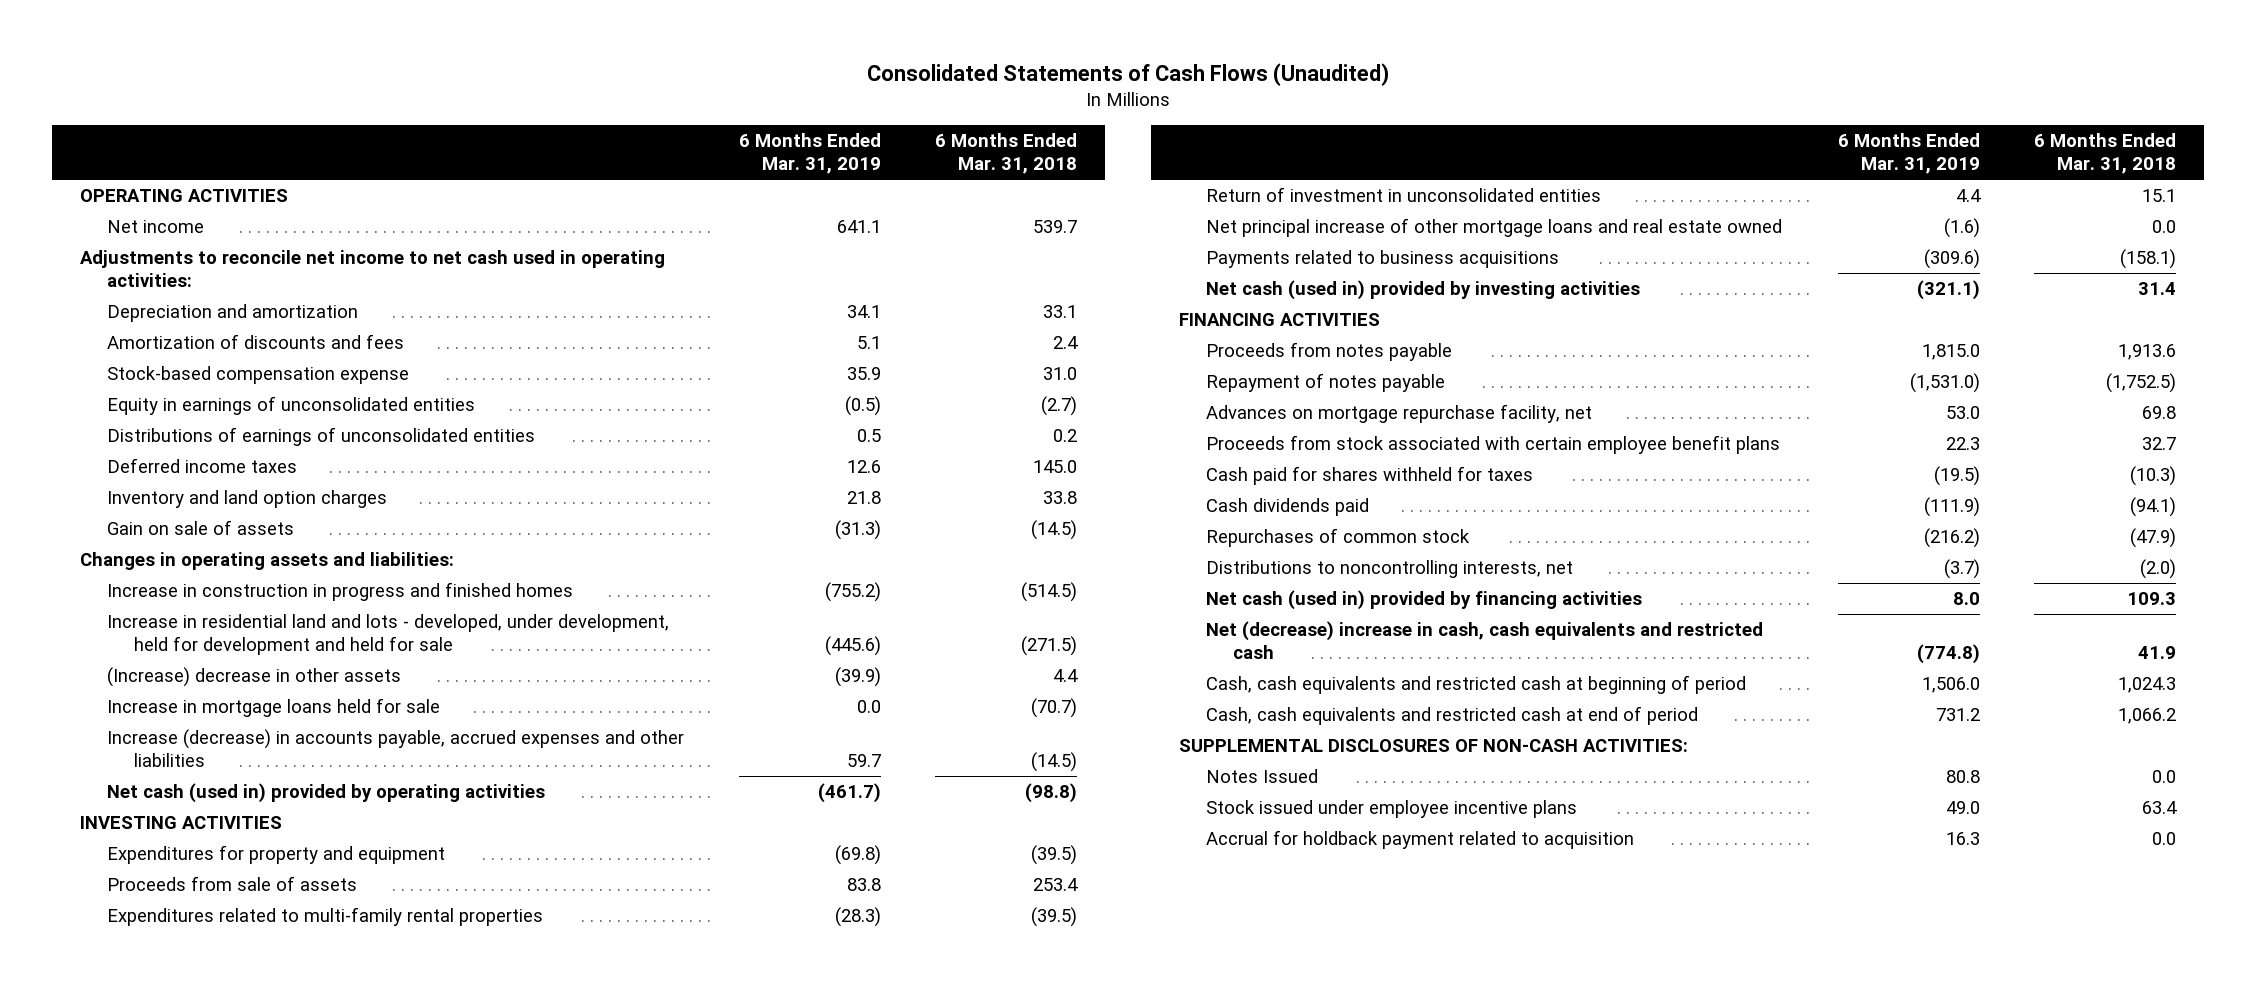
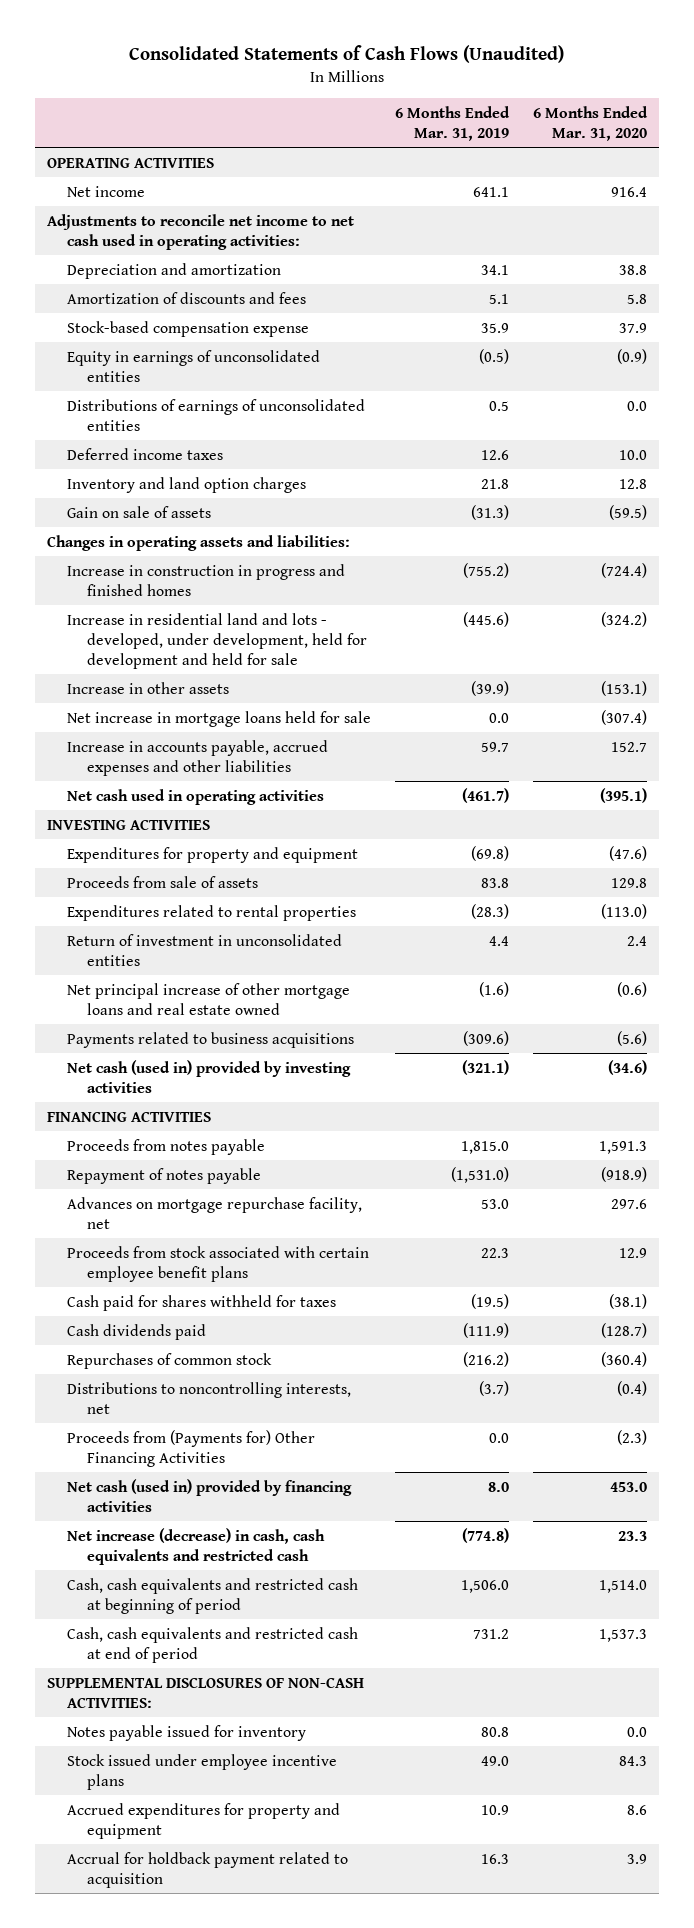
- | 6 Months Ended Mar. 31, 2019 | 6 Months Ended Mar. 31, 2018
+ | 6 Months Ended Mar. 31, 2019 | 6 Months Ended Mar. 31, 2020
- (Increase) decrease in other assets | (39.9) | 4.4
- Increase in mortgage loans held for sale | 0.0 | (70.7)
- Increase (decrease) in accounts payable, accrued expenses and other liabilities | 59.7 | (14.5)
- Net cash (used in) provided by operating activities | (461.7) | (98.8)
+ Increase in other assets | (39.9) | (153.1)
+ Net increase in mortgage loans held for sale | 0.0 | (307.4)
+ Increase in accounts payable, accrued expenses and other liabilities | 59.7 | 152.7
+ Net cash used in operating activities | (461.7) | (395.1)
- Expenditures related to multi-family rental properties | (28.3) | (39.5)
+ Expenditures related to rental properties | (28.3) | (113.0)
+ Proceeds from (Payments for) Other Financing Activities | 0.0 | (2.3)
- Net (decrease) increase in cash, cash equivalents and restricted cash | (774.8) | 41.9
+ Net increase (decrease) in cash, cash equivalents and restricted cash | (774.8) | 23.3
- Notes Issued | 80.8 | 0.0
+ Notes payable issued for inventory | 80.8 | 0.0
+ Accrued expenditures for property and equipment | 10.9 | 8.6

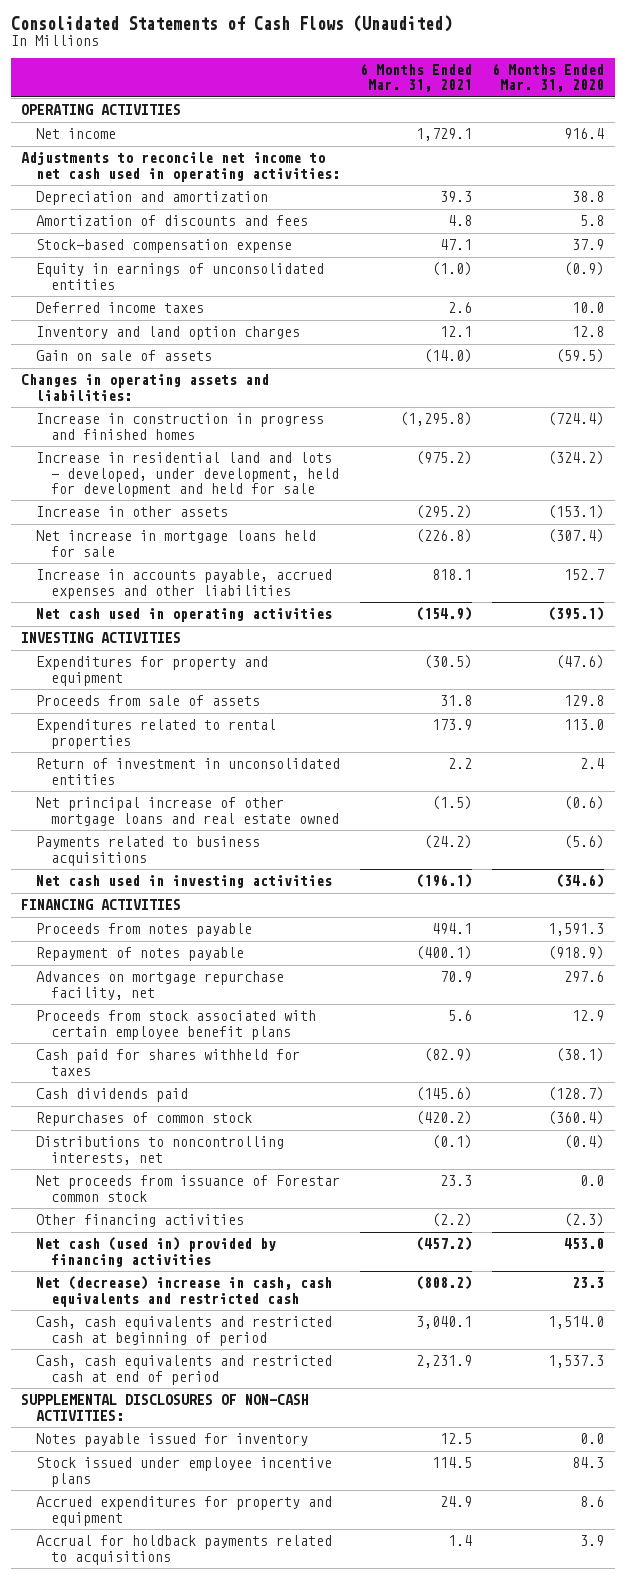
- | 6 Months Ended Mar. 31, 2019 | 6 Months Ended Mar. 31, 2020
+ | 6 Months Ended Mar. 31, 2021 | 6 Months Ended Mar. 31, 2020
- Distributions of earnings of unconsolidated entities | 0.5 | 0.0
- Expenditures related to rental properties | (28.3) | (113.0)
+ Expenditures related to rental properties | 173.9 | 113.0
- Net cash (used in) provided by investing activities | (321.1) | (34.6)
+ Net cash used in investing activities | (196.1) | (34.6)
- Proceeds from (Payments for) Other Financing Activities | 0.0 | (2.3)
+ Net proceeds from issuance of Forestar common stock | 23.3 | 0.0
+ Other financing activities | (2.2) | (2.3)
- Net increase (decrease) in cash, cash equivalents and restricted cash | (774.8) | 23.3
+ Net (decrease) increase in cash, cash equivalents and restricted cash | (808.2) | 23.3
- Accrual for holdback payment related to acquisition | 16.3 | 3.9
+ Accrual for holdback payments related to acquisitions | 1.4 | 3.9

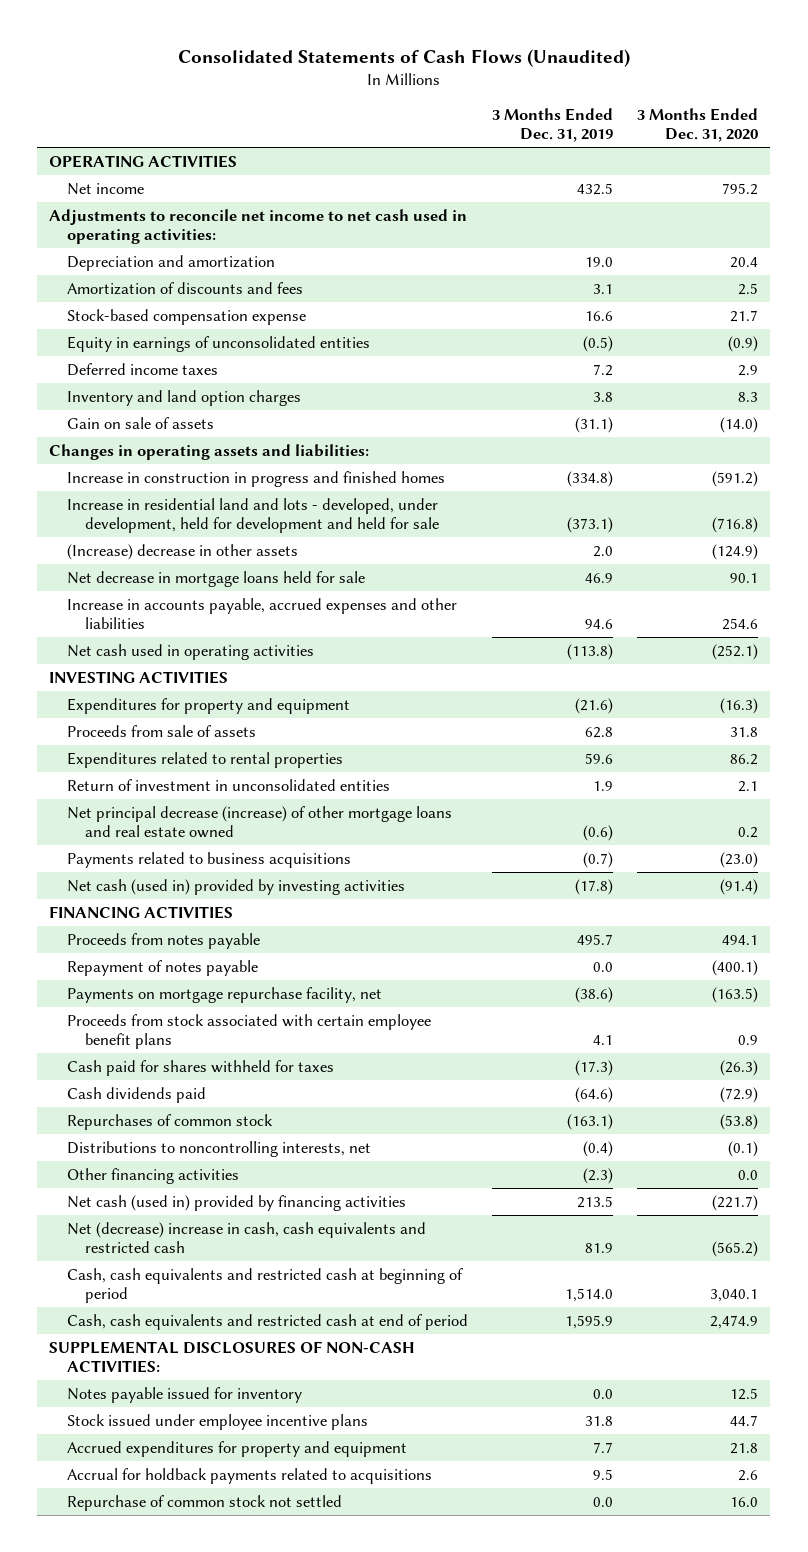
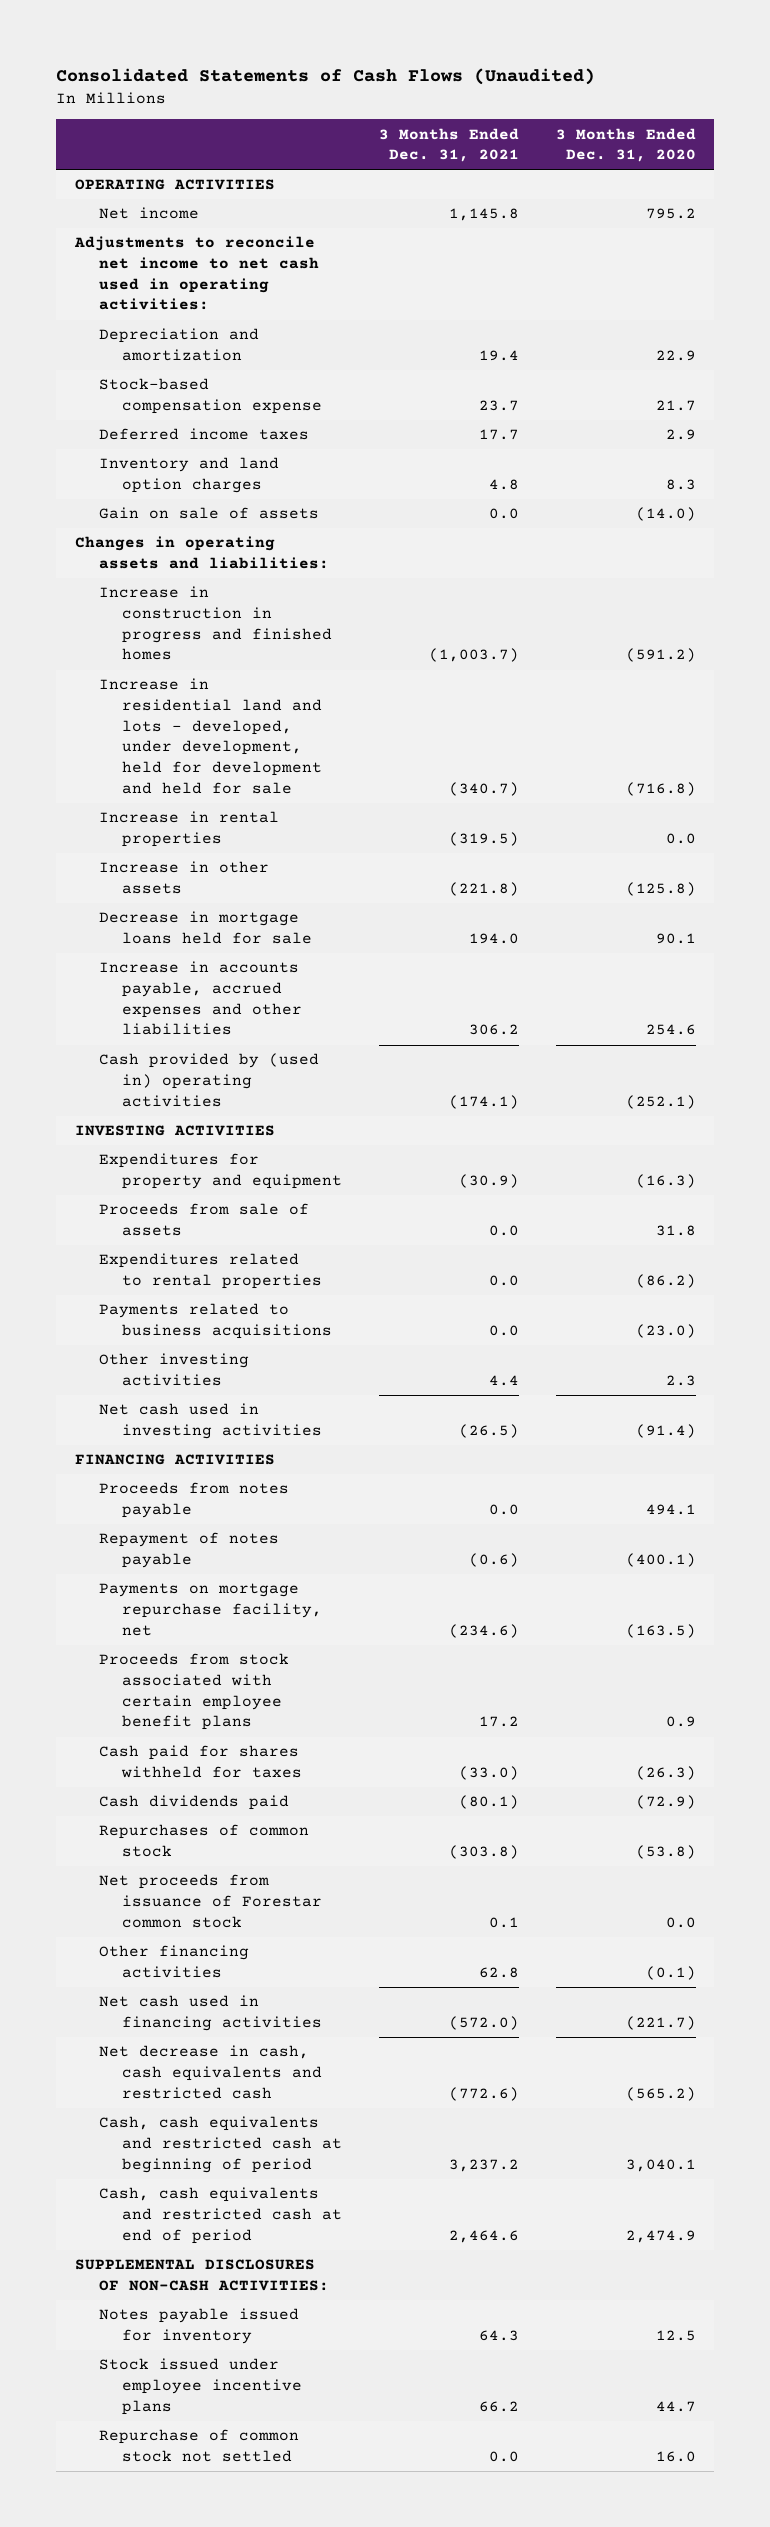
- | 3 Months Ended Dec. 31, 2019 | 3 Months Ended Dec. 31, 2020
+ | 3 Months Ended Dec. 31, 2021 | 3 Months Ended Dec. 31, 2020
- Depreciation and amortization | 19.0 | 20.4
- Amortization of discounts and fees | 3.1 | 2.5
+ Depreciation and amortization | 19.4 | 22.9
- Equity in earnings of unconsolidated entities | (0.5) | (0.9)
- (Increase) decrease in other assets | 2.0 | (124.9)
- Net decrease in mortgage loans held for sale | 46.9 | 90.1
+ Increase in rental properties | (319.5) | 0.0
+ Increase in other assets | (221.8) | (125.8)
+ Decrease in mortgage loans held for sale | 194.0 | 90.1
- Net cash used in operating activities | (113.8) | (252.1)
+ Cash provided by (used in) operating activities | (174.1) | (252.1)
- Expenditures related to rental properties | 59.6 | 86.2
- Return of investment in unconsolidated entities | 1.9 | 2.1
- Net principal decrease (increase) of other mortgage loans and real estate owned | (0.6) | 0.2
+ Expenditures related to rental properties | 0.0 | (86.2)
- Net cash (used in) provided by investing activities | (17.8) | (91.4)
+ Other investing activities | 4.4 | 2.3
+ Net cash used in investing activities | (26.5) | (91.4)
- Distributions to noncontrolling interests, net | (0.4) | (0.1)
- Other financing activities | (2.3) | 0.0
- Net cash (used in) provided by financing activities | 213.5 | (221.7)
- Net (decrease) increase in cash, cash equivalents and restricted cash | 81.9 | (565.2)
+ Net proceeds from issuance of Forestar common stock | 0.1 | 0.0
+ Other financing activities | 62.8 | (0.1)
+ Net cash used in financing activities | (572.0) | (221.7)
+ Net decrease in cash, cash equivalents and restricted cash | (772.6) | (565.2)
- Accrued expenditures for property and equipment | 7.7 | 21.8
- Accrual for holdback payments related to acquisitions | 9.5 | 2.6

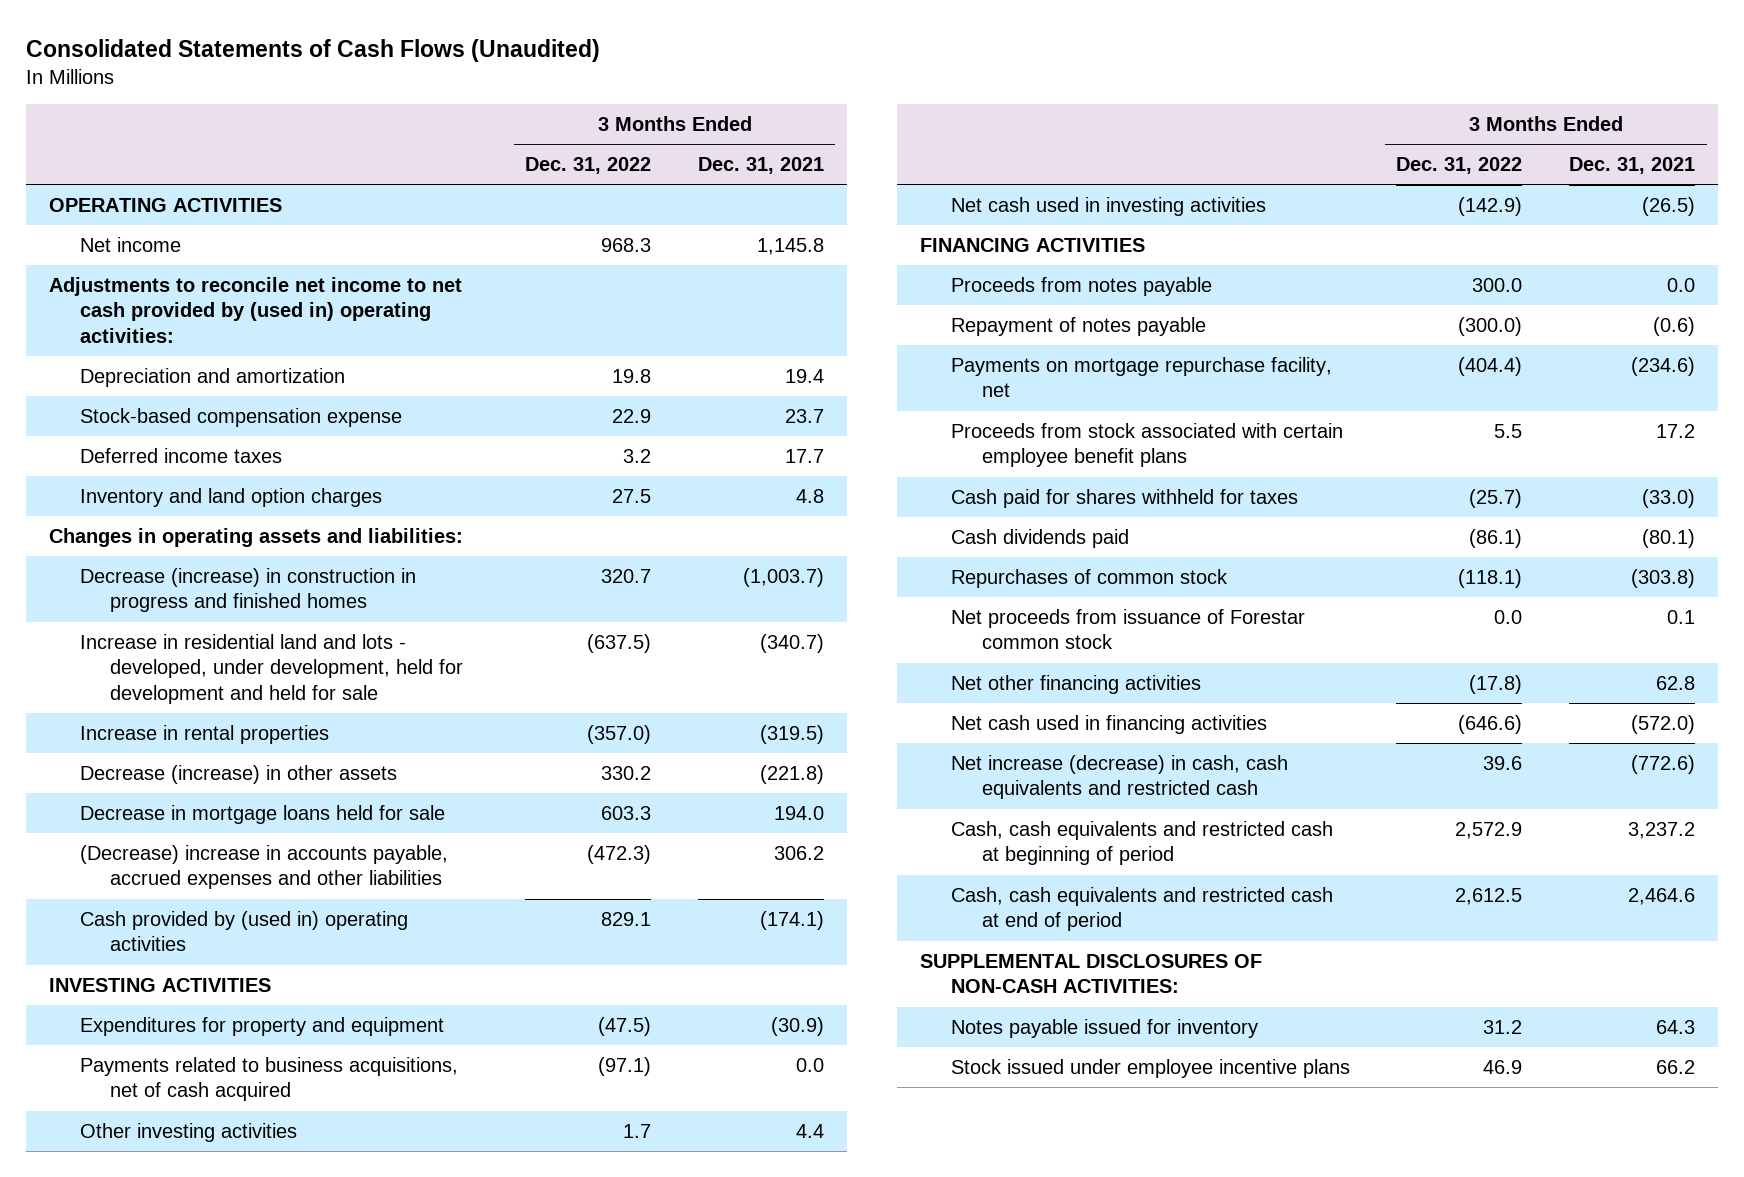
- | 3 Months Ended Dec. 31, 2021 | 3 Months Ended Dec. 31, 2020
+ | 3 Months Ended Dec. 31, 2022 | 3 Months Ended Dec. 31, 2021
- Adjustments to reconcile net income to net cash used in operating activities:
+ Adjustments to reconcile net income to net cash provided by (used in) operating activities:
- Gain on sale of assets | 0.0 | (14.0)
- Increase in construction in progress and finished homes | (1,003.7) | (591.2)
+ Decrease (increase) in construction in progress and finished homes | 320.7 | (1,003.7)
- Increase in other assets | (221.8) | (125.8)
+ Decrease (increase) in other assets | 330.2 | (221.8)
- Increase in accounts payable, accrued expenses and other liabilities | 306.2 | 254.6
+ (Decrease) increase in accounts payable, accrued expenses and other liabilities | (472.3) | 306.2
- Proceeds from sale of assets | 0.0 | 31.8
- Expenditures related to rental properties | 0.0 | (86.2)
- Payments related to business acquisitions | 0.0 | (23.0)
+ Payments related to business acquisitions, net of cash acquired | (97.1) | 0.0
- Other financing activities | 62.8 | (0.1)
+ Net other financing activities | (17.8) | 62.8
- Net decrease in cash, cash equivalents and restricted cash | (772.6) | (565.2)
+ Net increase (decrease) in cash, cash equivalents and restricted cash | 39.6 | (772.6)
- Repurchase of common stock not settled | 0.0 | 16.0

